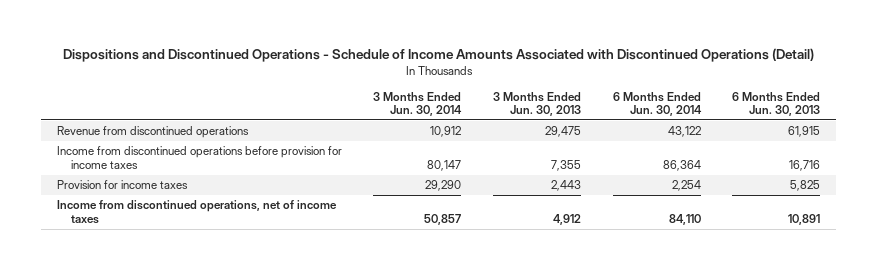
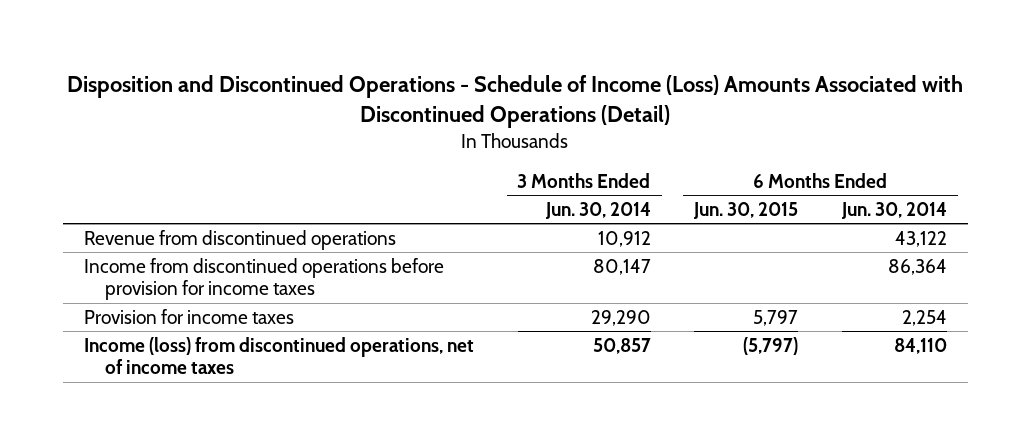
- Dispositions and Discontinued Operations - Schedule of Income Amounts Associated with Discontinued Operations (Detail)
+ Disposition and Discontinued Operations - Schedule of Income (Loss) Amounts Associated with Discontinued Operations (Detail)
- | 3 Months Ended Jun. 30, 2014 | 3 Months Ended Jun. 30, 2013 | 6 Months Ended Jun. 30, 2014 | 6 Months Ended Jun. 30, 2013
+ | 3 Months Ended Jun. 30, 2014 | 6 Months Ended Jun. 30, 2015 | 6 Months Ended Jun. 30, 2014
- Income from discontinued operations, net of income taxes | 50,857 | 4,912 | 84,110 | 10,891
+ Income (loss) from discontinued operations, net of income taxes | 50,857 | (5,797) | 84,110

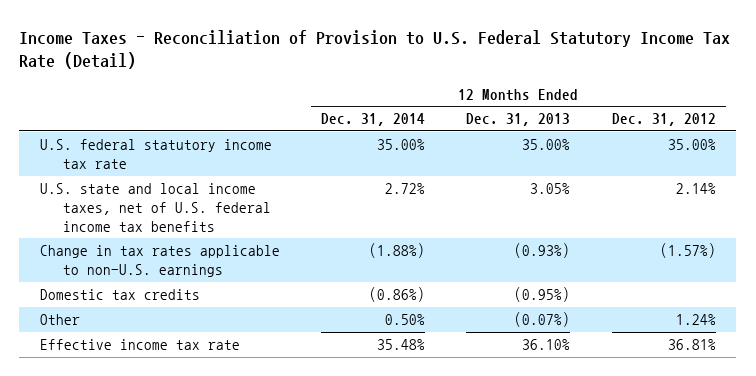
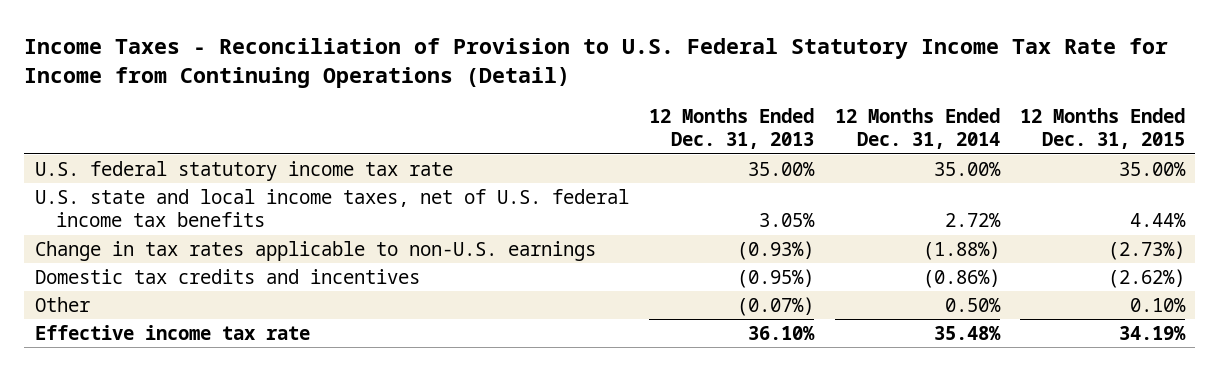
- Income Taxes - Reconciliation of Provision to U.S. Federal Statutory Income Tax Rate (Detail)
+ Income Taxes - Reconciliation of Provision to U.S. Federal Statutory Income Tax Rate for Income from Continuing Operations (Detail)
- | 12 Months Ended Dec. 31, 2014 | 12 Months Ended Dec. 31, 2013 | 12 Months Ended Dec. 31, 2012
+ | 12 Months Ended Dec. 31, 2013 | 12 Months Ended Dec. 31, 2014 | 12 Months Ended Dec. 31, 2015
- Domestic tax credits | (0.86%) | (0.95%) |
+ Domestic tax credits and incentives | (0.95%) | (0.86%) | (2.62%)

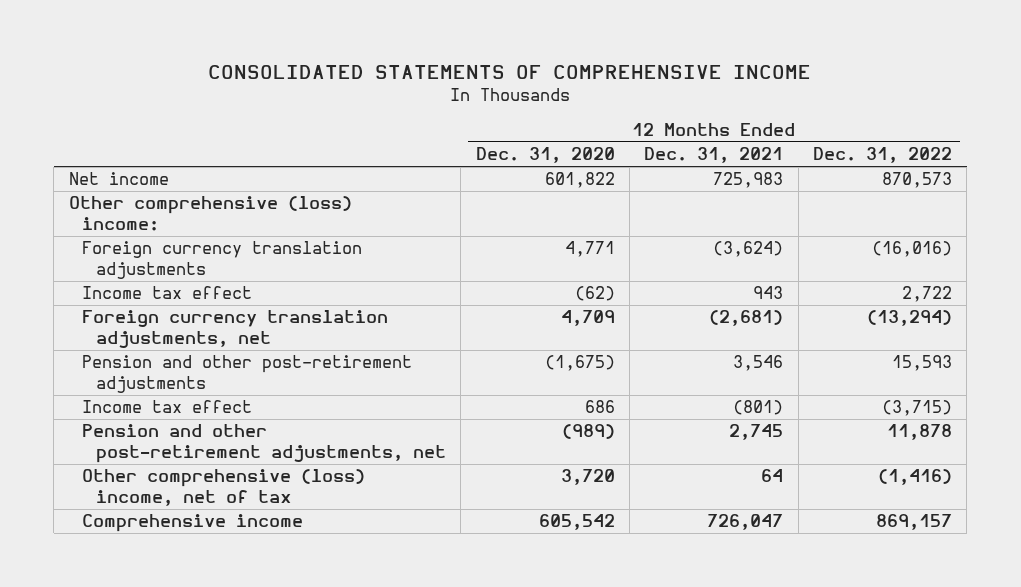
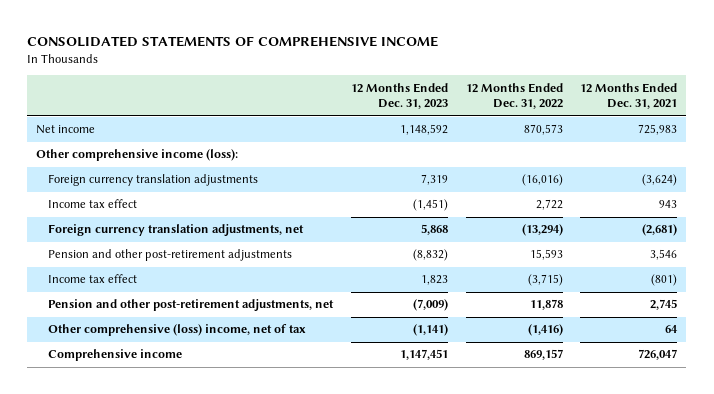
- | 12 Months Ended Dec. 31, 2020 | 12 Months Ended Dec. 31, 2021 | 12 Months Ended Dec. 31, 2022
+ | 12 Months Ended Dec. 31, 2023 | 12 Months Ended Dec. 31, 2022 | 12 Months Ended Dec. 31, 2021
- Other comprehensive (loss) income:
+ Other comprehensive income (loss):

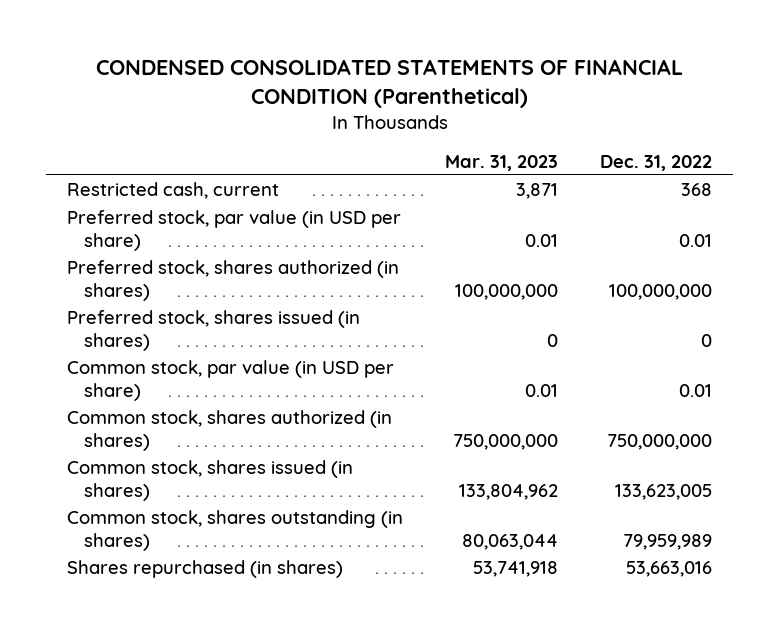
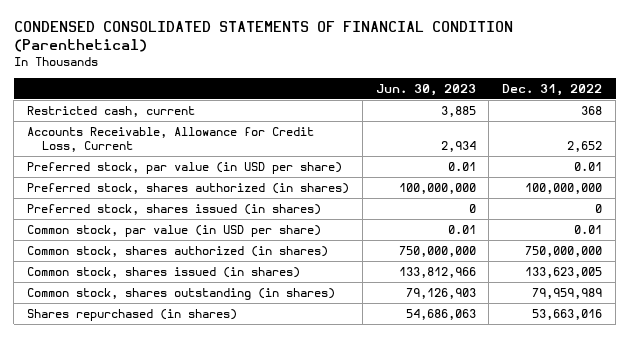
- | Mar. 31, 2023 | Dec. 31, 2022
+ | Jun. 30, 2023 | Dec. 31, 2022
+ Accounts Receivable, Allowance for Credit Loss, Current | 2,934 | 2,652

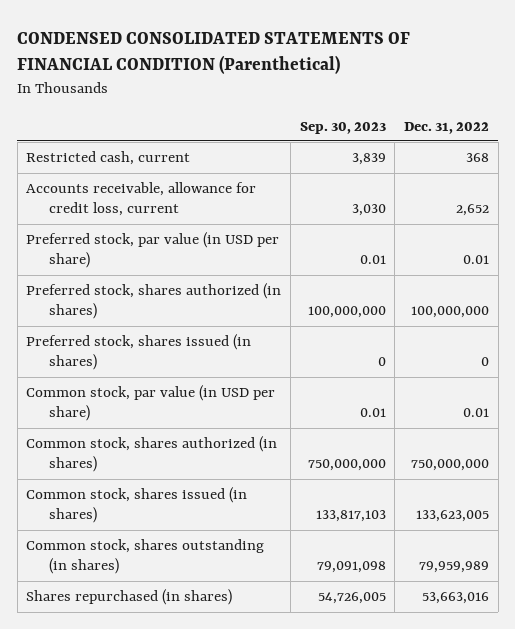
- | Jun. 30, 2023 | Dec. 31, 2022
+ | Sep. 30, 2023 | Dec. 31, 2022
- Accounts Receivable, Allowance for Credit Loss, Current | 2,934 | 2,652
+ Accounts receivable, allowance for credit loss, current | 3,030 | 2,652

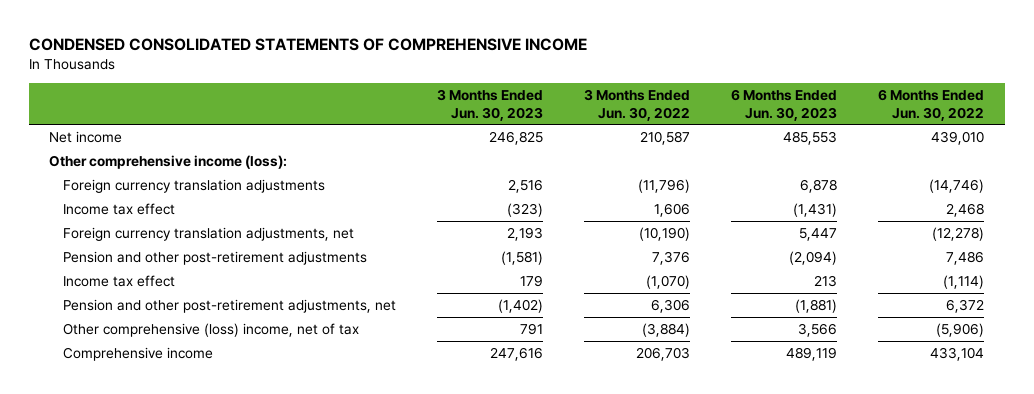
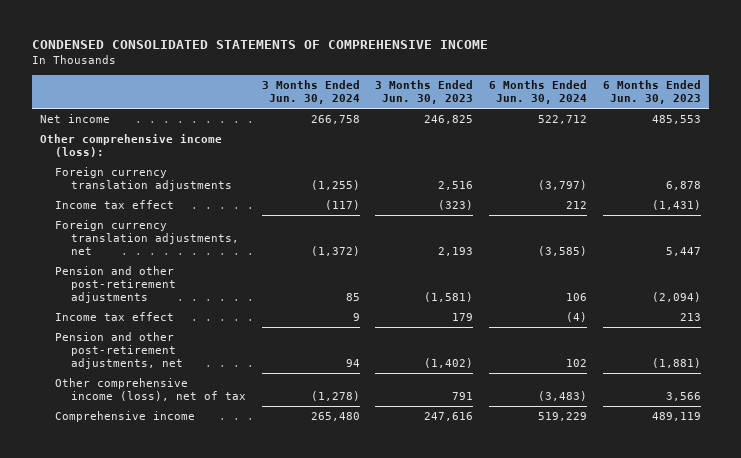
- | 3 Months Ended Jun. 30, 2023 | 3 Months Ended Jun. 30, 2022 | 6 Months Ended Jun. 30, 2023 | 6 Months Ended Jun. 30, 2022
+ | 3 Months Ended Jun. 30, 2024 | 3 Months Ended Jun. 30, 2023 | 6 Months Ended Jun. 30, 2024 | 6 Months Ended Jun. 30, 2023
- Other comprehensive (loss) income, net of tax | 791 | (3,884) | 3,566 | (5,906)
+ Other comprehensive income (loss), net of tax | (1,278) | 791 | (3,483) | 3,566

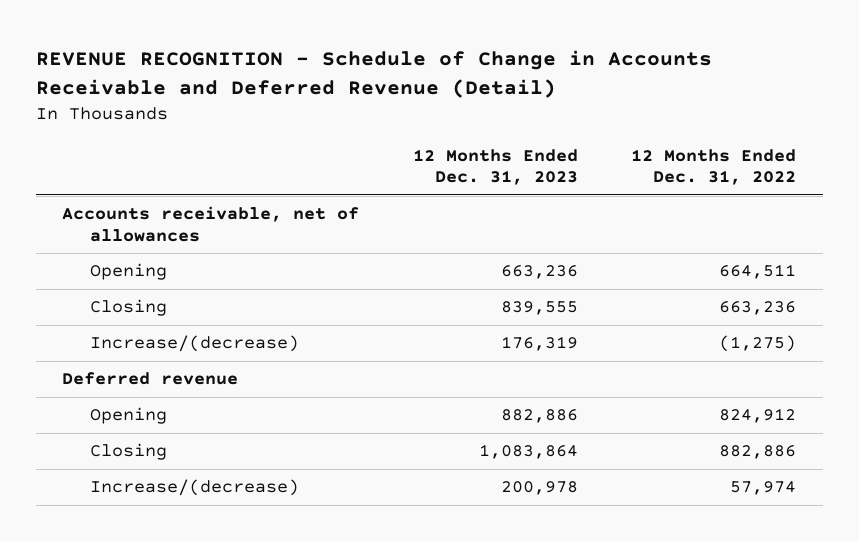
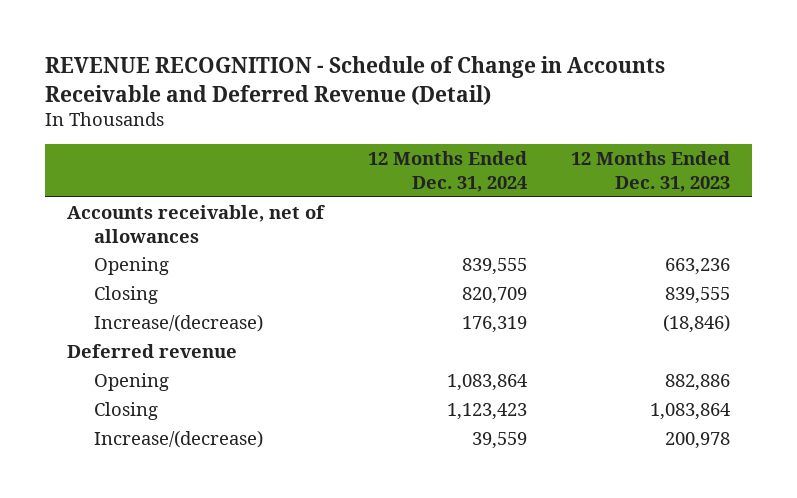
- | 12 Months Ended Dec. 31, 2023 | 12 Months Ended Dec. 31, 2022
+ | 12 Months Ended Dec. 31, 2024 | 12 Months Ended Dec. 31, 2023
- Increase/(decrease) | 176,319 | (1,275)
+ Increase/(decrease) | 176,319 | (18,846)

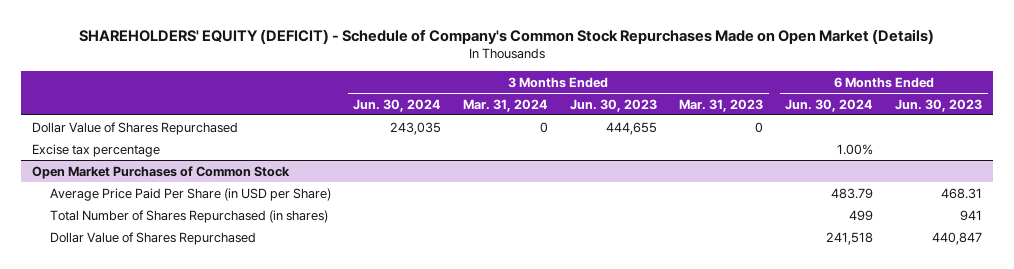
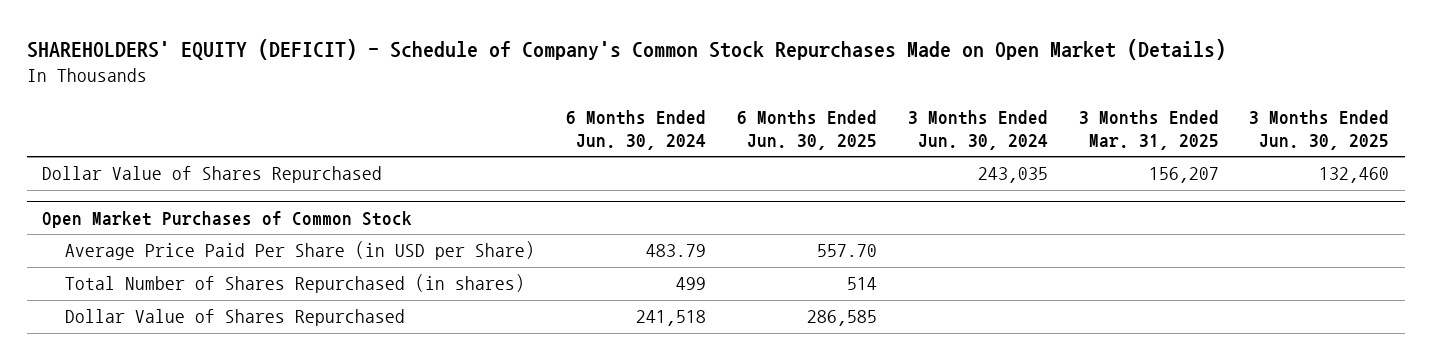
- | 3 Months Ended Jun. 30, 2024 | 3 Months Ended Mar. 31, 2024 | 3 Months Ended Jun. 30, 2023 | 3 Months Ended Mar. 31, 2023 | 6 Months Ended Jun. 30, 2024 | 6 Months Ended Jun. 30, 2023
+ | 6 Months Ended Jun. 30, 2024 | 6 Months Ended Jun. 30, 2025 | 3 Months Ended Jun. 30, 2024 | 3 Months Ended Mar. 31, 2025 | 3 Months Ended Jun. 30, 2025
- Excise tax percentage | | | | | 1.00% |

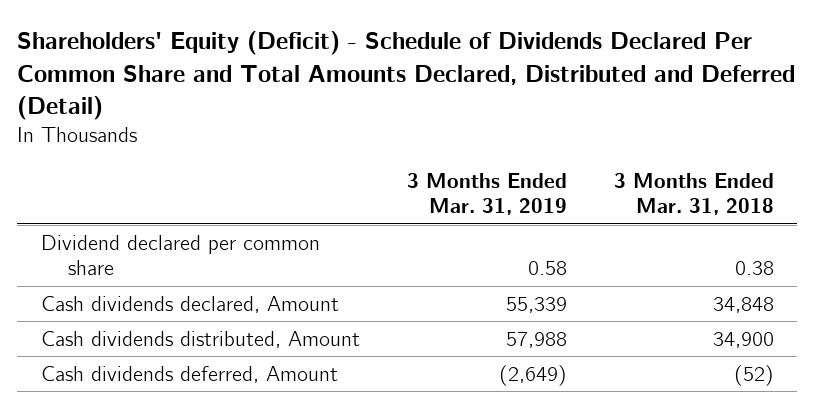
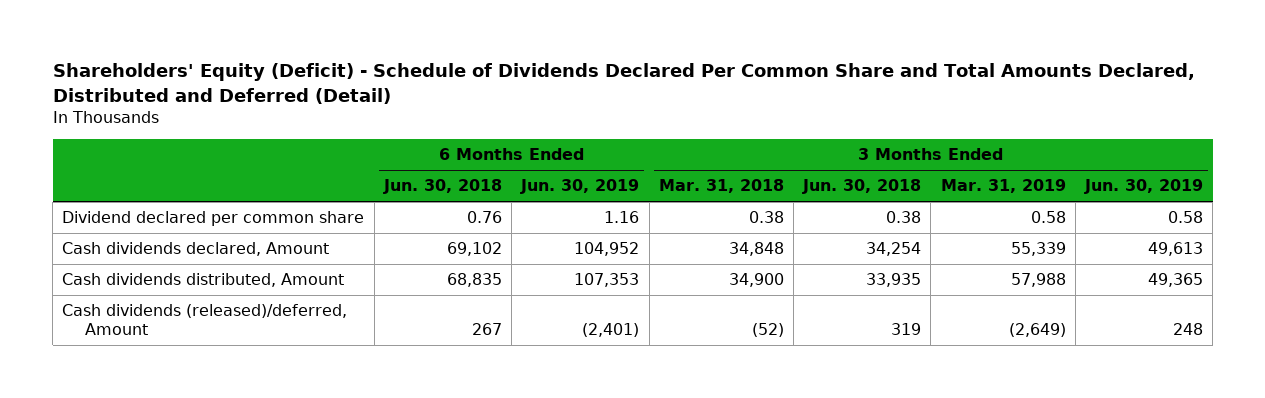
- | 3 Months Ended Mar. 31, 2019 | 3 Months Ended Mar. 31, 2018
+ | 6 Months Ended Jun. 30, 2018 | 6 Months Ended Jun. 30, 2019 | 3 Months Ended Mar. 31, 2018 | 3 Months Ended Jun. 30, 2018 | 3 Months Ended Mar. 31, 2019 | 3 Months Ended Jun. 30, 2019
- Cash dividends deferred, Amount | (2,649) | (52)
+ Cash dividends (released)/deferred, Amount | 267 | (2,401) | (52) | 319 | (2,649) | 248

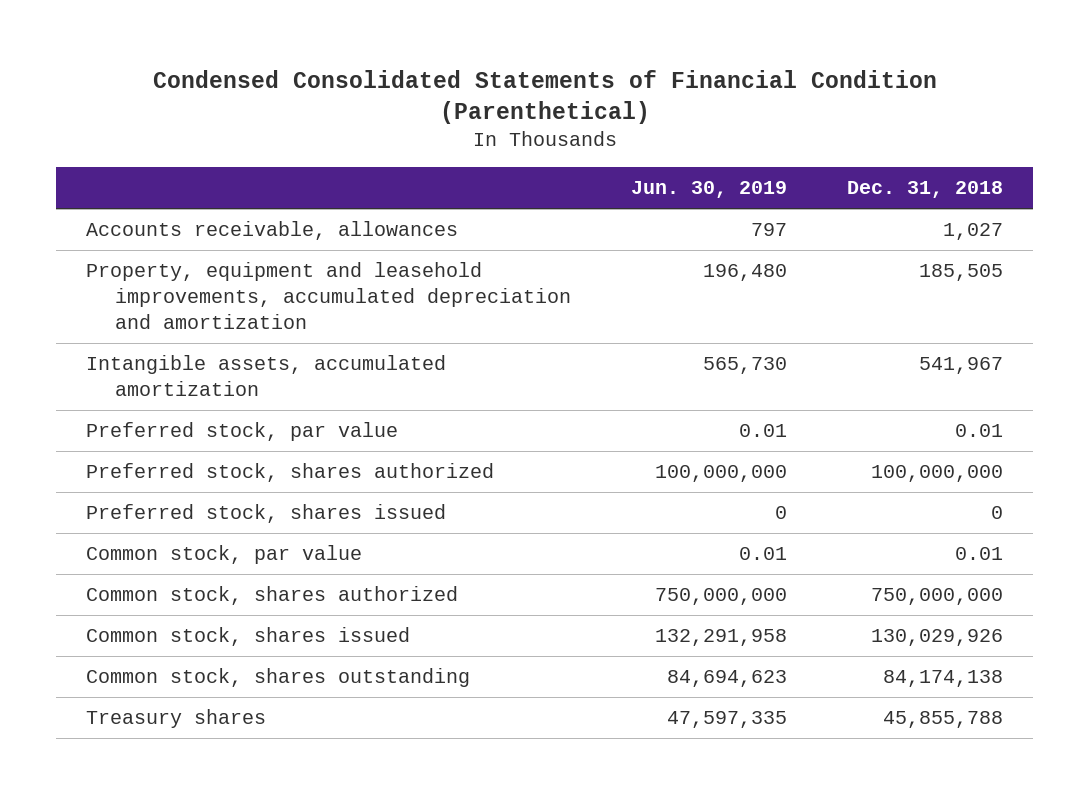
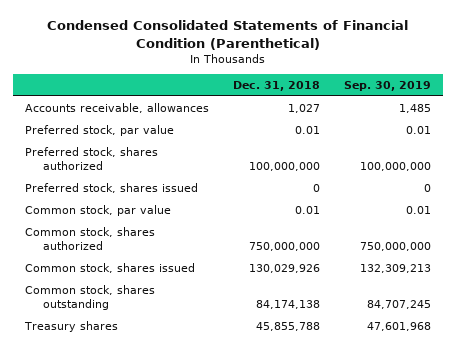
- | Jun. 30, 2019 | Dec. 31, 2018
+ | Dec. 31, 2018 | Sep. 30, 2019
- Property, equipment and leasehold improvements, accumulated depreciation and amortization | 196,480 | 185,505
- Intangible assets, accumulated amortization | 565,730 | 541,967

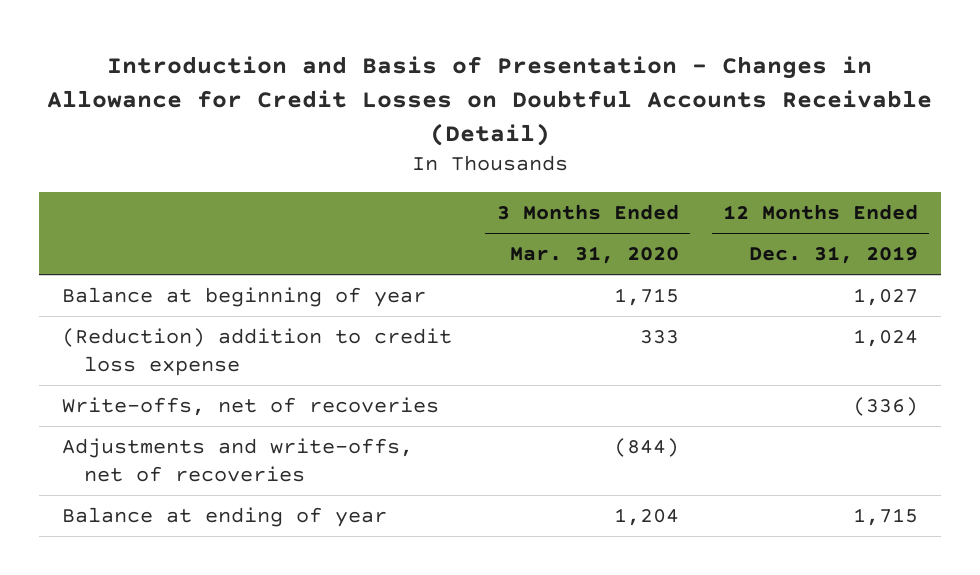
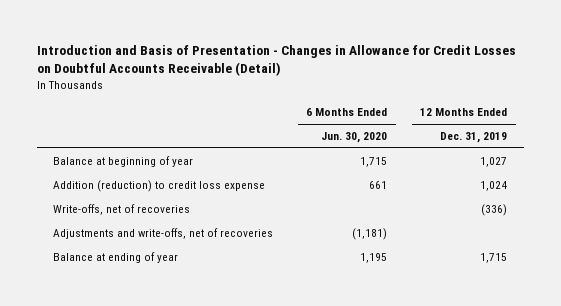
- | 3 Months Ended Mar. 31, 2020 | 12 Months Ended Dec. 31, 2019
+ | 6 Months Ended Jun. 30, 2020 | 12 Months Ended Dec. 31, 2019
- (Reduction) addition to credit loss expense | 333 | 1,024
+ Addition (reduction) to credit loss expense | 661 | 1,024

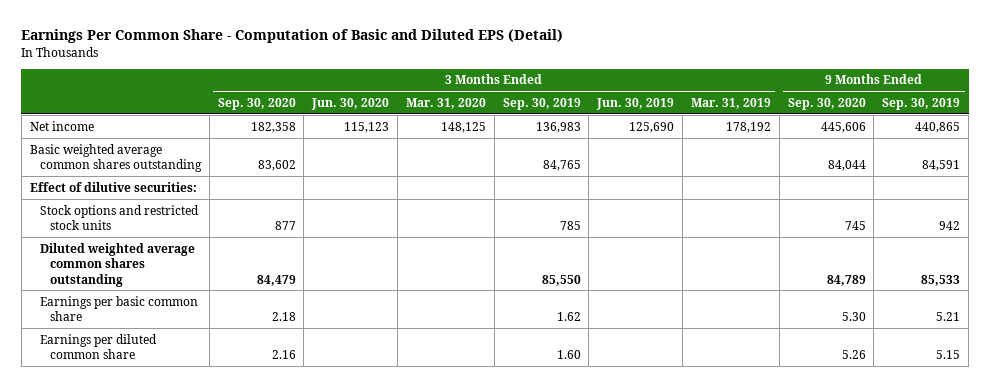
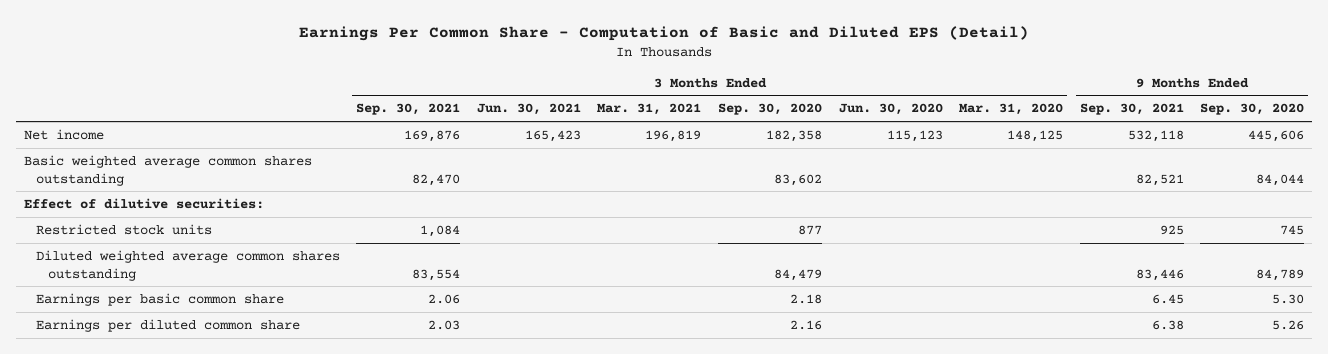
- | 3 Months Ended Sep. 30, 2020 | 3 Months Ended Jun. 30, 2020 | 3 Months Ended Mar. 31, 2020 | 3 Months Ended Sep. 30, 2019 | 3 Months Ended Jun. 30, 2019 | 3 Months Ended Mar. 31, 2019 | 9 Months Ended Sep. 30, 2020 | 9 Months Ended Sep. 30, 2019
+ | 3 Months Ended Sep. 30, 2021 | 3 Months Ended Jun. 30, 2021 | 3 Months Ended Mar. 31, 2021 | 3 Months Ended Sep. 30, 2020 | 3 Months Ended Jun. 30, 2020 | 3 Months Ended Mar. 31, 2020 | 9 Months Ended Sep. 30, 2021 | 9 Months Ended Sep. 30, 2020
- Stock options and restricted stock units | 877 | | | 785 | | | 745 | 942
+ Restricted stock units | 1,084 | | | 877 | | | 925 | 745

